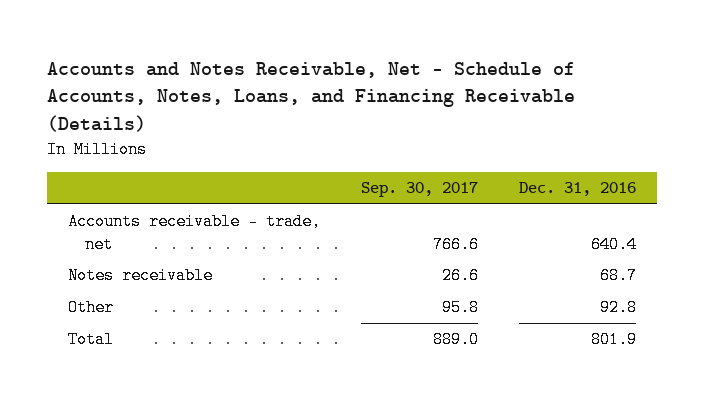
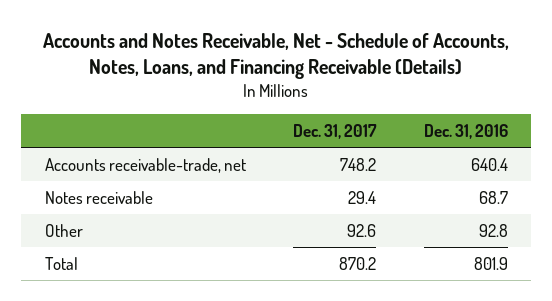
- | Sep. 30, 2017 | Dec. 31, 2016
+ | Dec. 31, 2017 | Dec. 31, 2016
- Accounts receivable - trade, net | 766.6 | 640.4
+ Accounts receivable-trade, net | 748.2 | 640.4

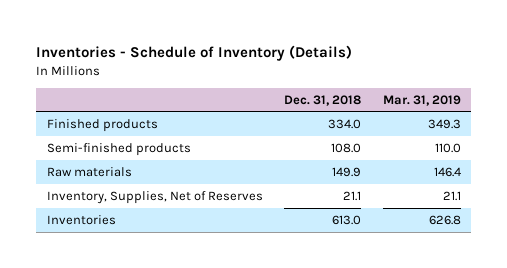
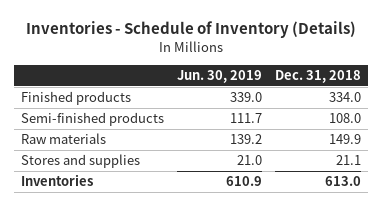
- | Dec. 31, 2018 | Mar. 31, 2019
+ | Jun. 30, 2019 | Dec. 31, 2018
- Inventory, Supplies, Net of Reserves | 21.1 | 21.1
+ Stores and supplies | 21.0 | 21.1

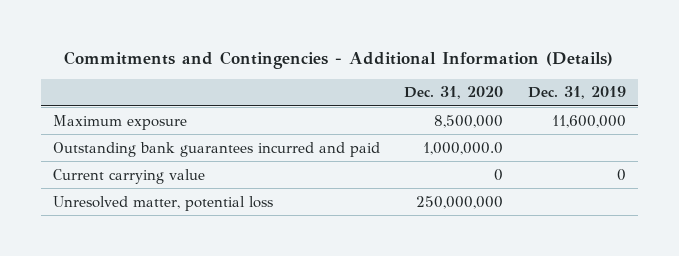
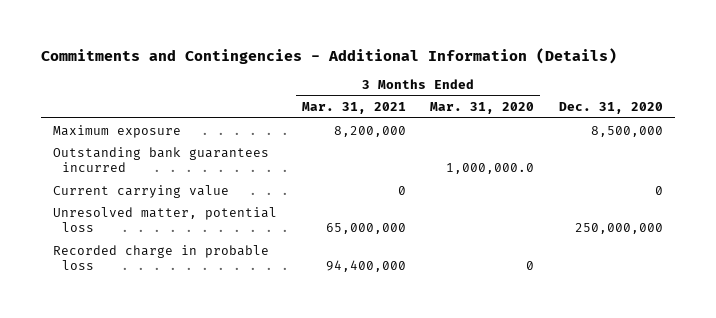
- | Dec. 31, 2020 | Dec. 31, 2019
+ | 3 Months Ended Mar. 31, 2021 | 3 Months Ended Mar. 31, 2020 | Dec. 31, 2020
- Outstanding bank guarantees incurred and paid | 1,000,000.0 |
+ Outstanding bank guarantees incurred | | 1,000,000.0 |
+ Recorded charge in probable loss | 94,400,000 | 0 |

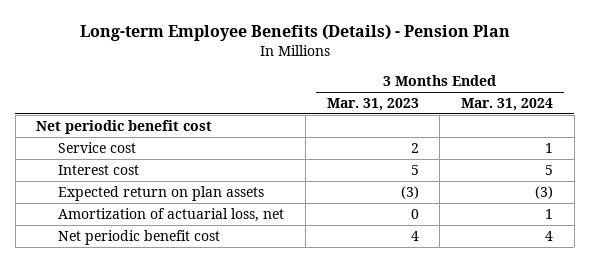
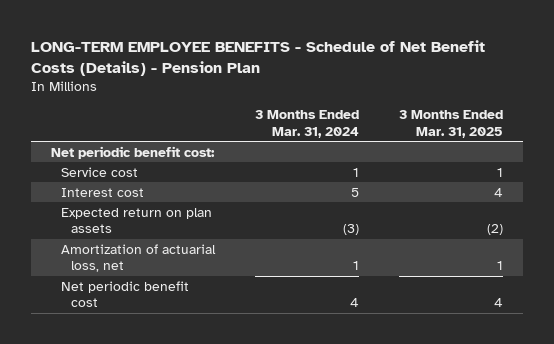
- Long-term Employee Benefits (Details) - Pension Plan
+ LONG-TERM EMPLOYEE BENEFITS - Schedule of Net Benefit Costs (Details) - Pension Plan
- | 3 Months Ended Mar. 31, 2023 | 3 Months Ended Mar. 31, 2024
+ | 3 Months Ended Mar. 31, 2024 | 3 Months Ended Mar. 31, 2025
- Net periodic benefit cost
+ Net periodic benefit cost:

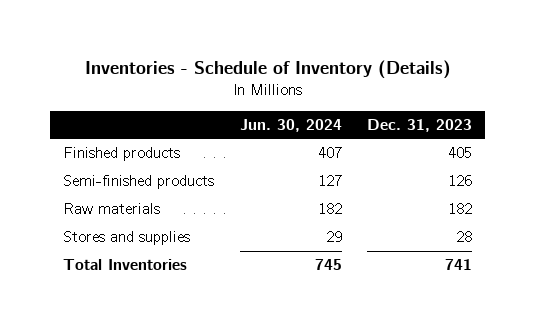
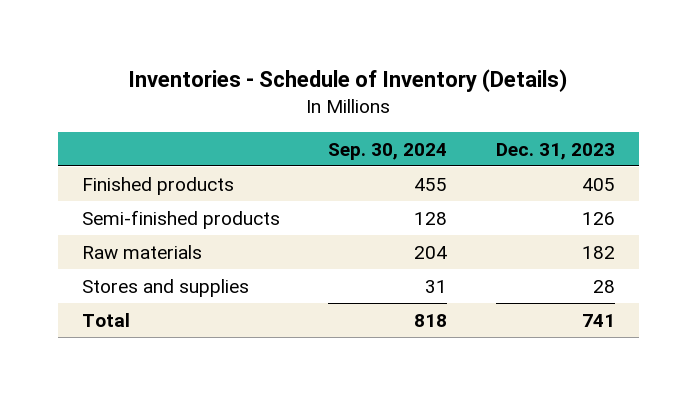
- | Jun. 30, 2024 | Dec. 31, 2023
+ | Sep. 30, 2024 | Dec. 31, 2023
- Total Inventories | 745 | 741
+ Total | 818 | 741

